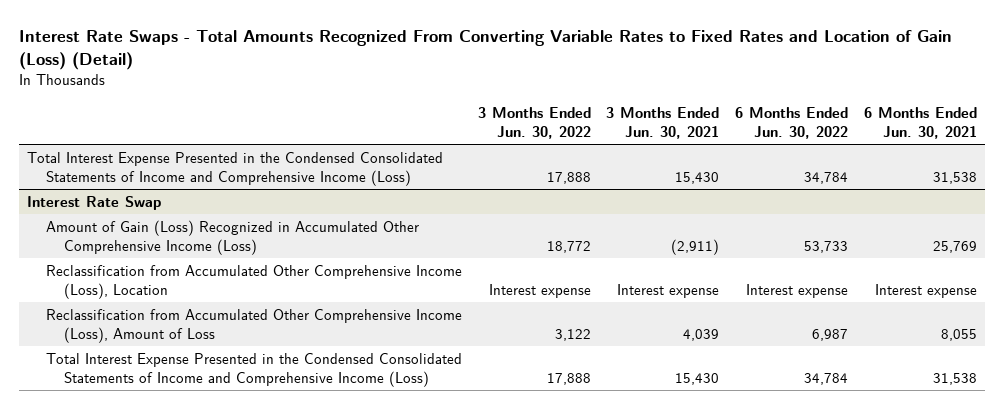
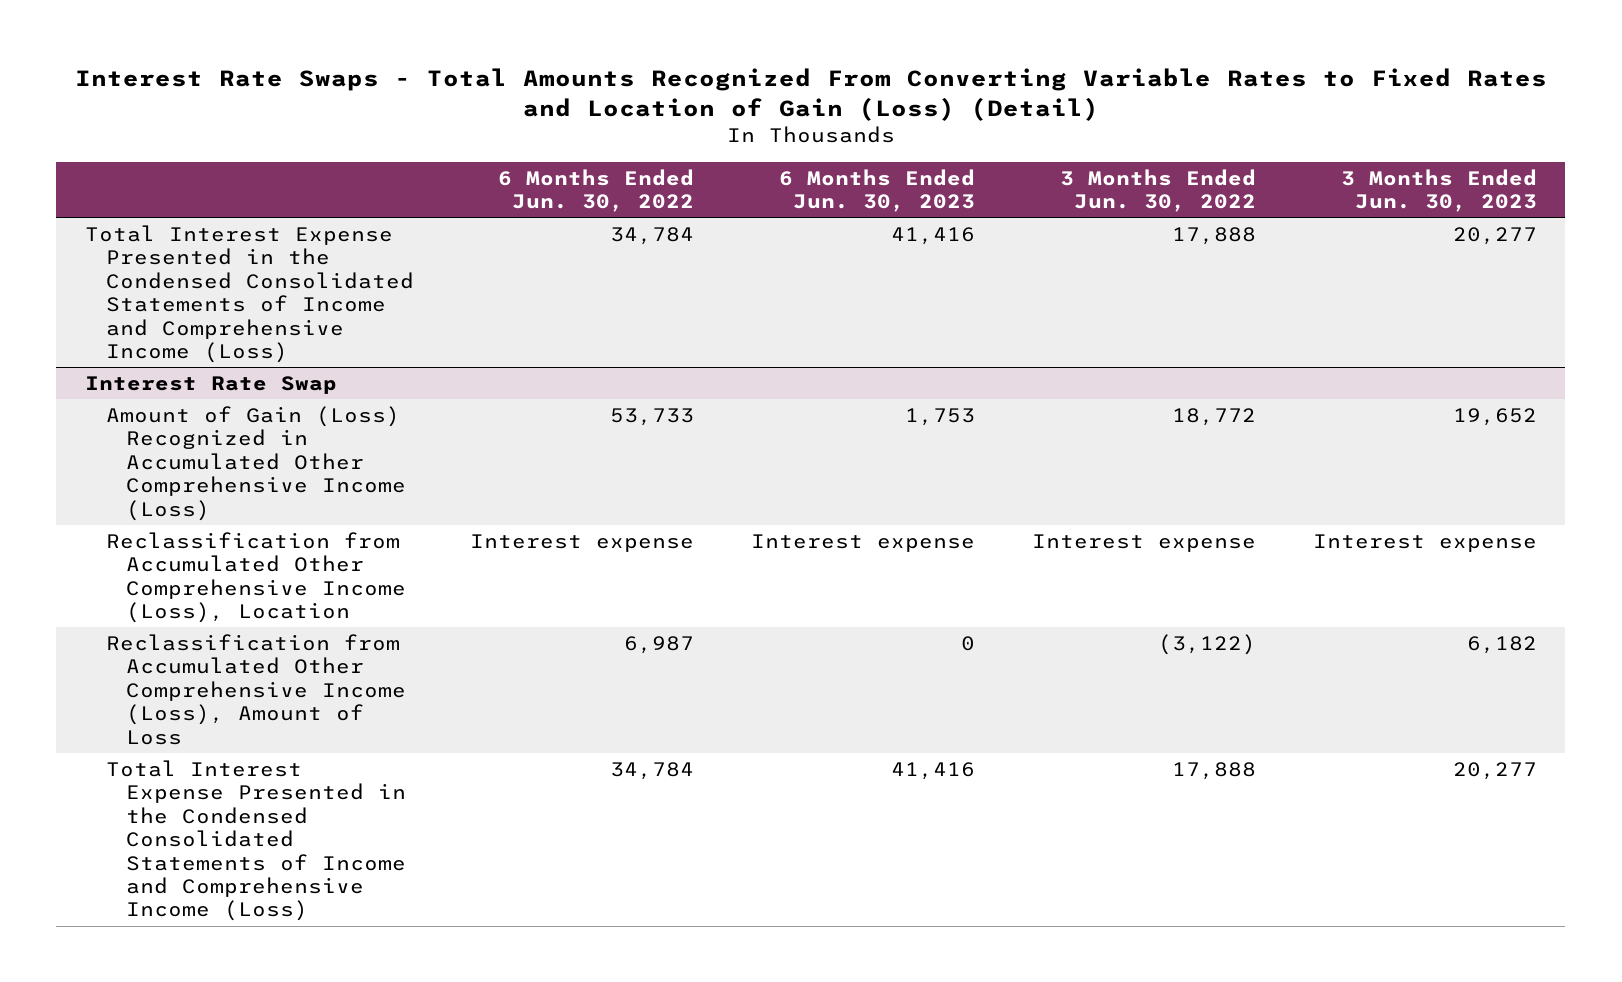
- | 3 Months Ended Jun. 30, 2022 | 3 Months Ended Jun. 30, 2021 | 6 Months Ended Jun. 30, 2022 | 6 Months Ended Jun. 30, 2021
+ | 6 Months Ended Jun. 30, 2022 | 6 Months Ended Jun. 30, 2023 | 3 Months Ended Jun. 30, 2022 | 3 Months Ended Jun. 30, 2023
@ Interest Rate Swap
- Reclassification from Accumulated Other Comprehensive Income (Loss), Amount of Loss | 3,122 | 4,039 | 6,987 | 8,055
+ Reclassification from Accumulated Other Comprehensive Income (Loss), Amount of Loss | 6,987 | 0 | (3,122) | 6,182

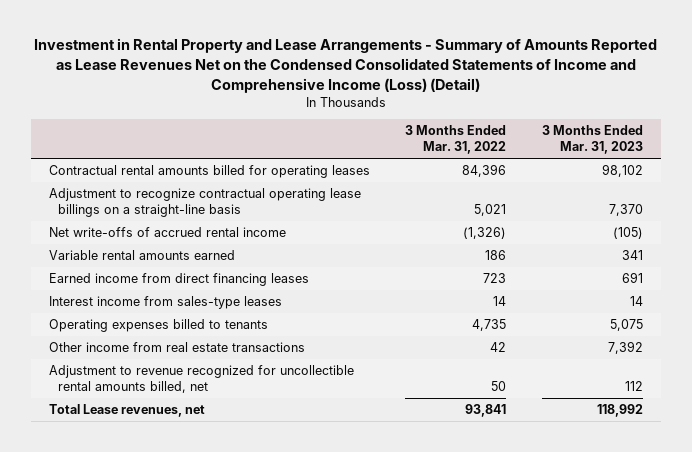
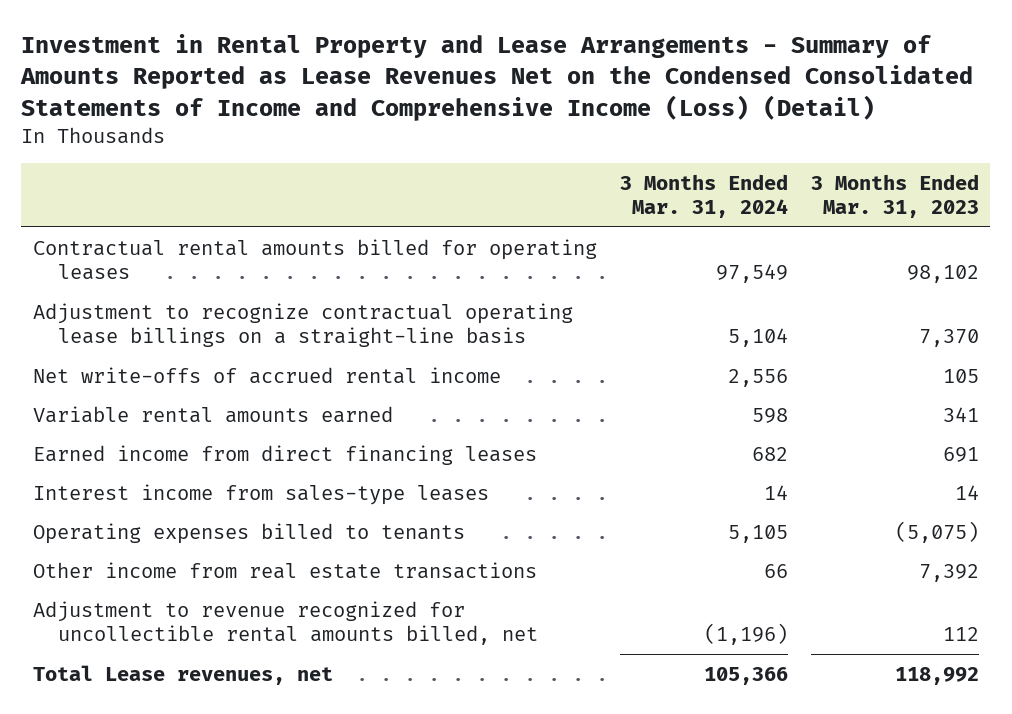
- | 3 Months Ended Mar. 31, 2022 | 3 Months Ended Mar. 31, 2023
+ | 3 Months Ended Mar. 31, 2024 | 3 Months Ended Mar. 31, 2023
- Net write-offs of accrued rental income | (1,326) | (105)
+ Net write-offs of accrued rental income | 2,556 | 105
- Operating expenses billed to tenants | 4,735 | 5,075
+ Operating expenses billed to tenants | 5,105 | (5,075)

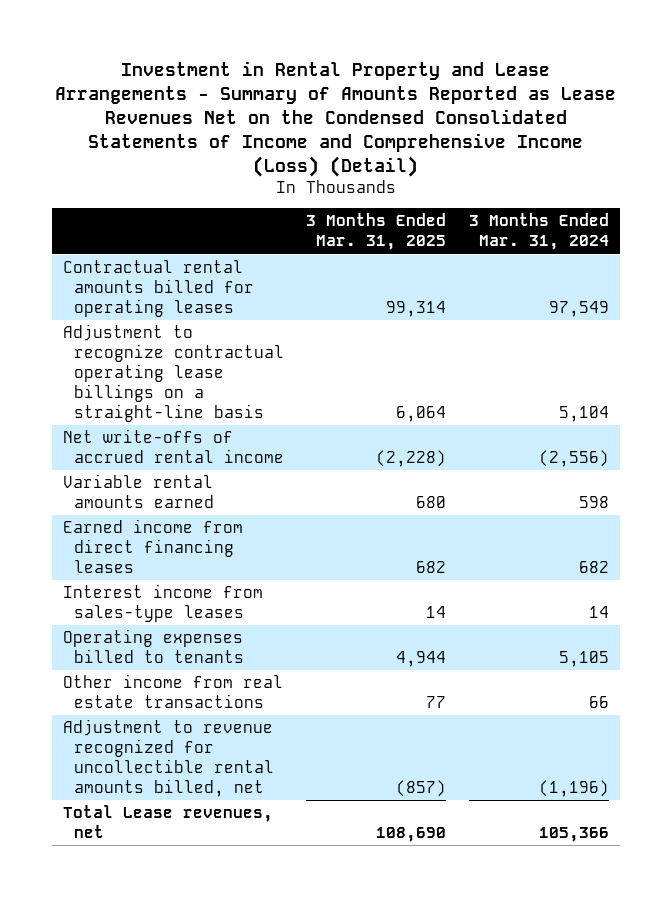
- | 3 Months Ended Mar. 31, 2024 | 3 Months Ended Mar. 31, 2023
+ | 3 Months Ended Mar. 31, 2025 | 3 Months Ended Mar. 31, 2024
- Net write-offs of accrued rental income | 2,556 | 105
+ Net write-offs of accrued rental income | (2,228) | (2,556)

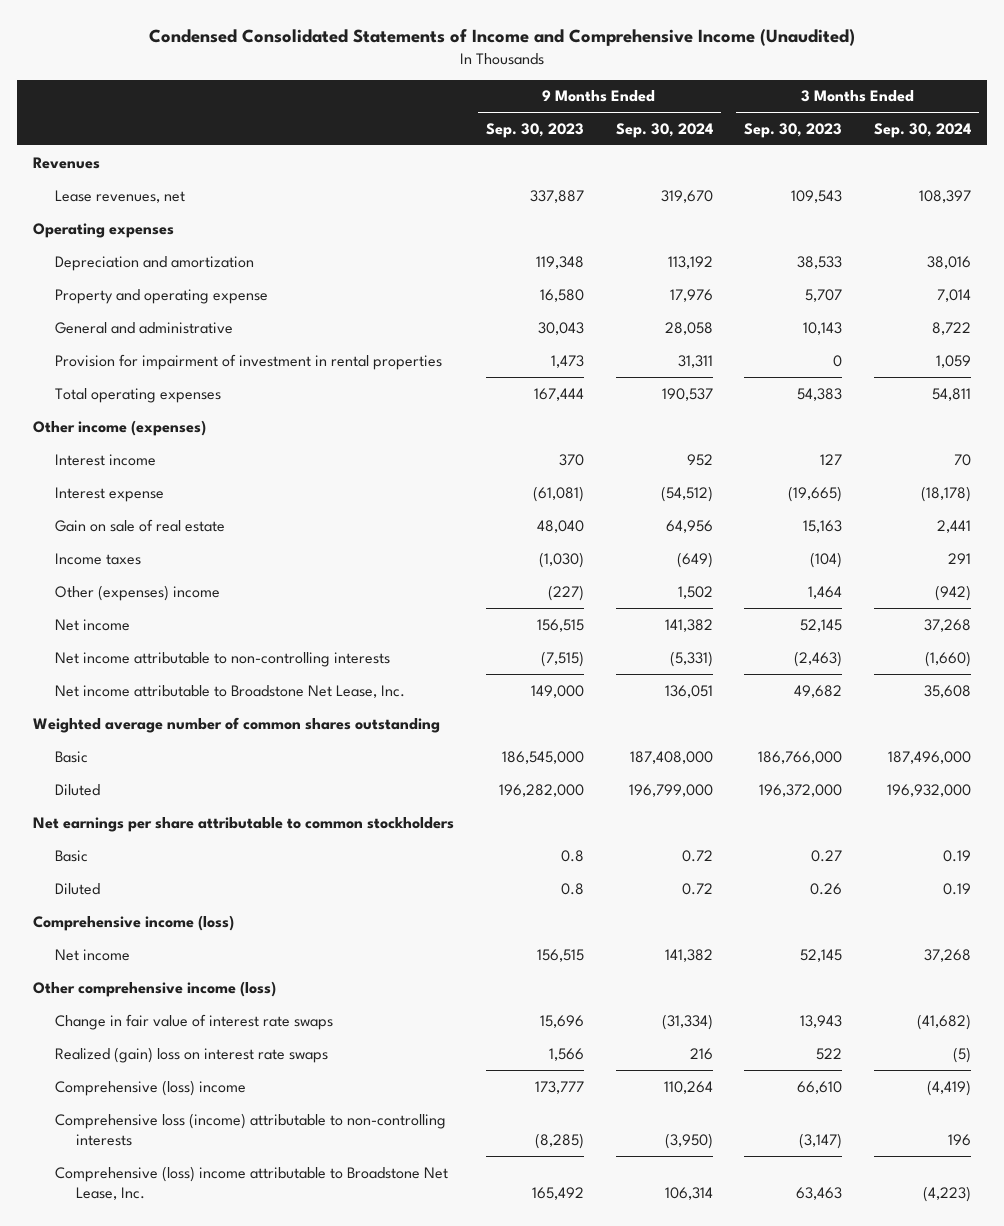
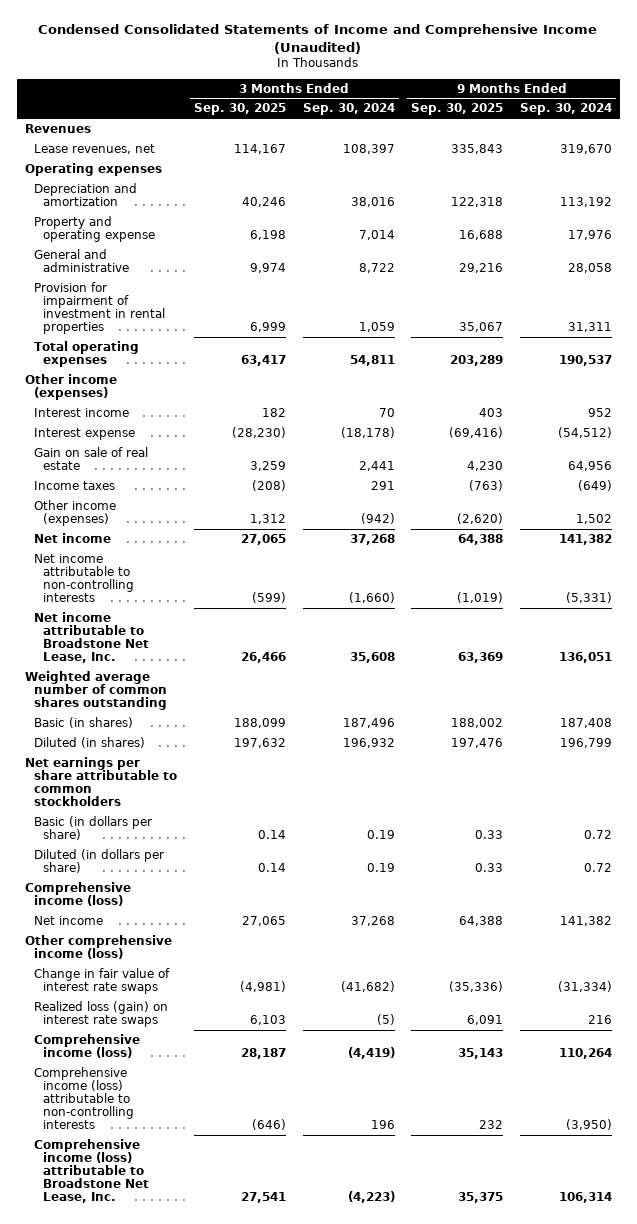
- | 9 Months Ended Sep. 30, 2023 | 9 Months Ended Sep. 30, 2024 | 3 Months Ended Sep. 30, 2023 | 3 Months Ended Sep. 30, 2024
+ | 3 Months Ended Sep. 30, 2025 | 3 Months Ended Sep. 30, 2024 | 9 Months Ended Sep. 30, 2025 | 9 Months Ended Sep. 30, 2024
- Other (expenses) income | (227) | 1,502 | 1,464 | (942)
+ Other income (expenses) | 1,312 | (942) | (2,620) | 1,502
- Basic | 186,545,000 | 187,408,000 | 186,766,000 | 187,496,000
- Diluted | 196,282,000 | 196,799,000 | 196,372,000 | 196,932,000
+ Basic (in shares) | 188,099 | 187,496 | 188,002 | 187,408
+ Diluted (in shares) | 197,632 | 196,932 | 197,476 | 196,799
- Basic | 0.8 | 0.72 | 0.27 | 0.19
- Diluted | 0.8 | 0.72 | 0.26 | 0.19
+ Basic (in dollars per share) | 0.14 | 0.19 | 0.33 | 0.72
+ Diluted (in dollars per share) | 0.14 | 0.19 | 0.33 | 0.72
- Realized (gain) loss on interest rate swaps | 1,566 | 216 | 522 | (5)
- Comprehensive (loss) income | 173,777 | 110,264 | 66,610 | (4,419)
- Comprehensive loss (income) attributable to non-controlling interests | (8,285) | (3,950) | (3,147) | 196
- Comprehensive (loss) income attributable to Broadstone Net Lease, Inc. | 165,492 | 106,314 | 63,463 | (4,223)
+ Realized loss (gain) on interest rate swaps | 6,103 | (5) | 6,091 | 216
+ Comprehensive income (loss) | 28,187 | (4,419) | 35,143 | 110,264
+ Comprehensive income (loss) attributable to non-controlling interests | (646) | 196 | 232 | (3,950)
+ Comprehensive income (loss) attributable to Broadstone Net Lease, Inc. | 27,541 | (4,223) | 35,375 | 106,314

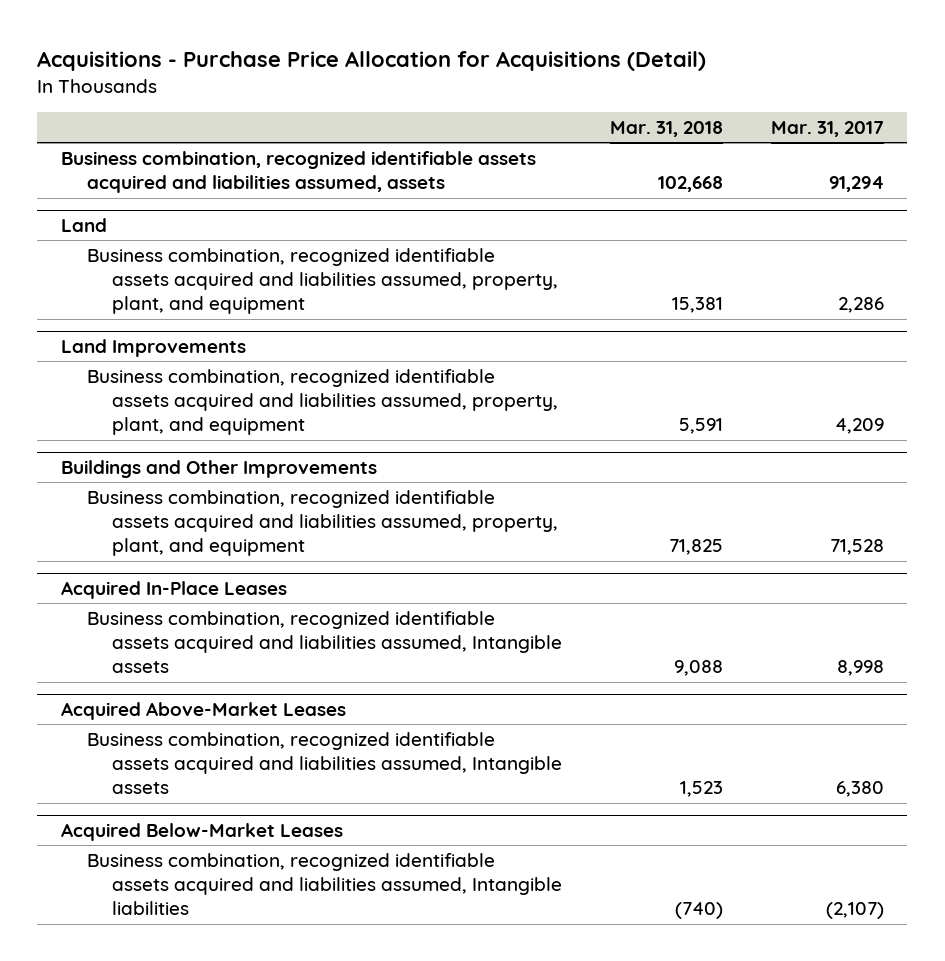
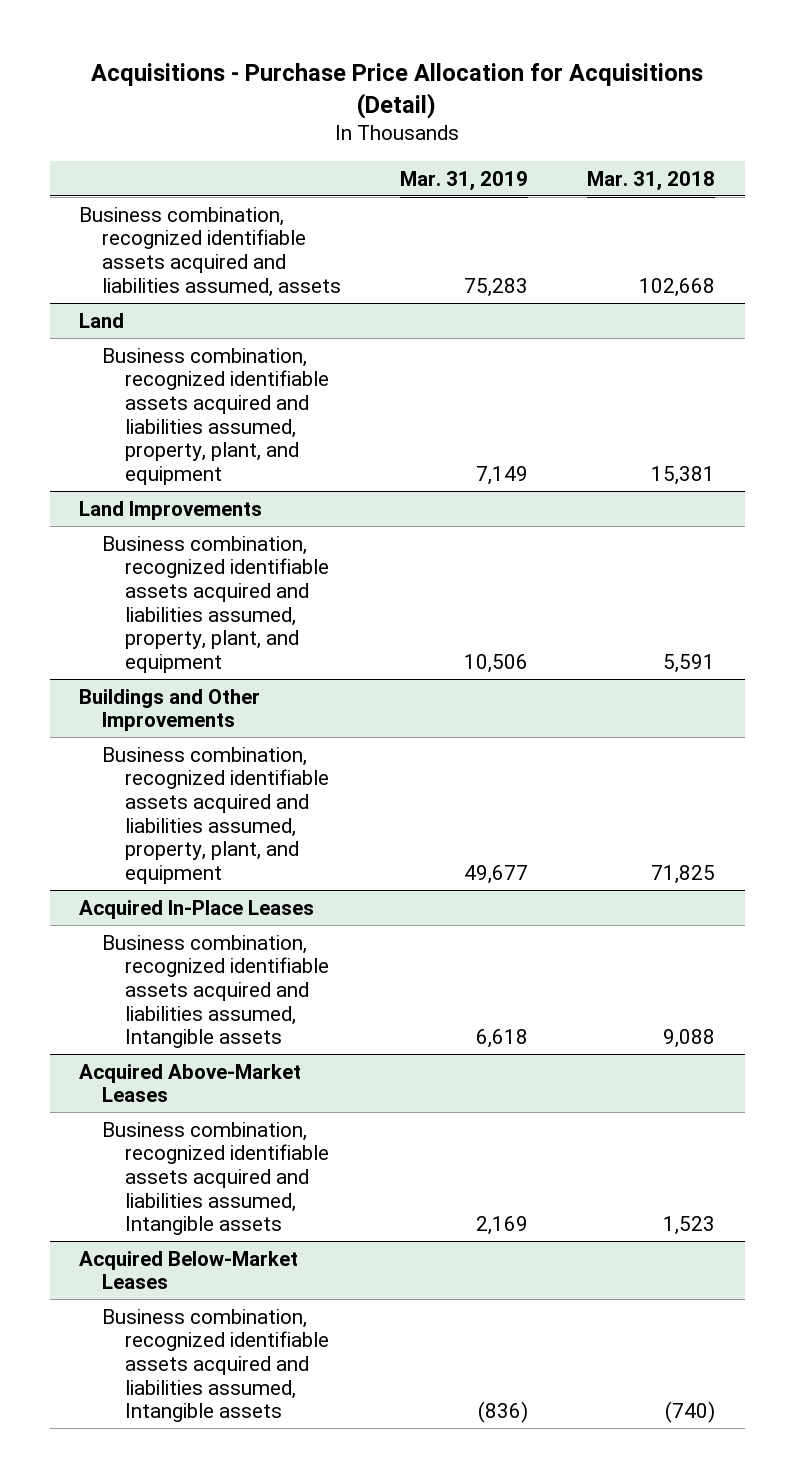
- | Mar. 31, 2018 | Mar. 31, 2017
+ | Mar. 31, 2019 | Mar. 31, 2018
@ Acquired Below-Market Leases
- Business combination, recognized identifiable assets acquired and liabilities assumed, Intangible liabilities | (740) | (2,107)
+ Business combination, recognized identifiable assets acquired and liabilities assumed, Intangible assets | (836) | (740)

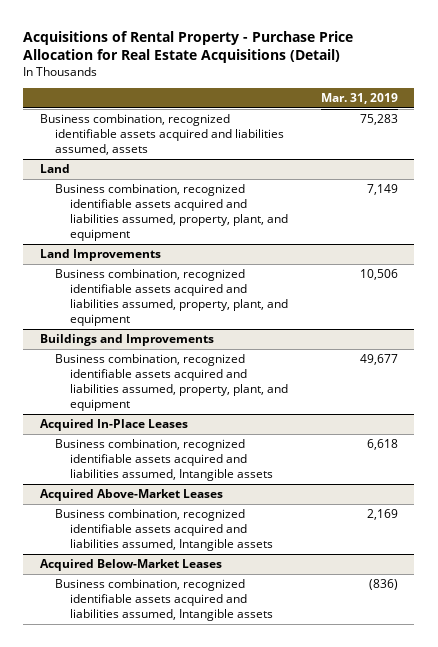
- Acquisitions - Purchase Price Allocation for Acquisitions (Detail)
+ Acquisitions of Rental Property - Purchase Price Allocation for Real Estate Acquisitions (Detail)
- | Mar. 31, 2019 | Mar. 31, 2018
+ | Mar. 31, 2019
- Buildings and Other Improvements
+ Buildings and Improvements

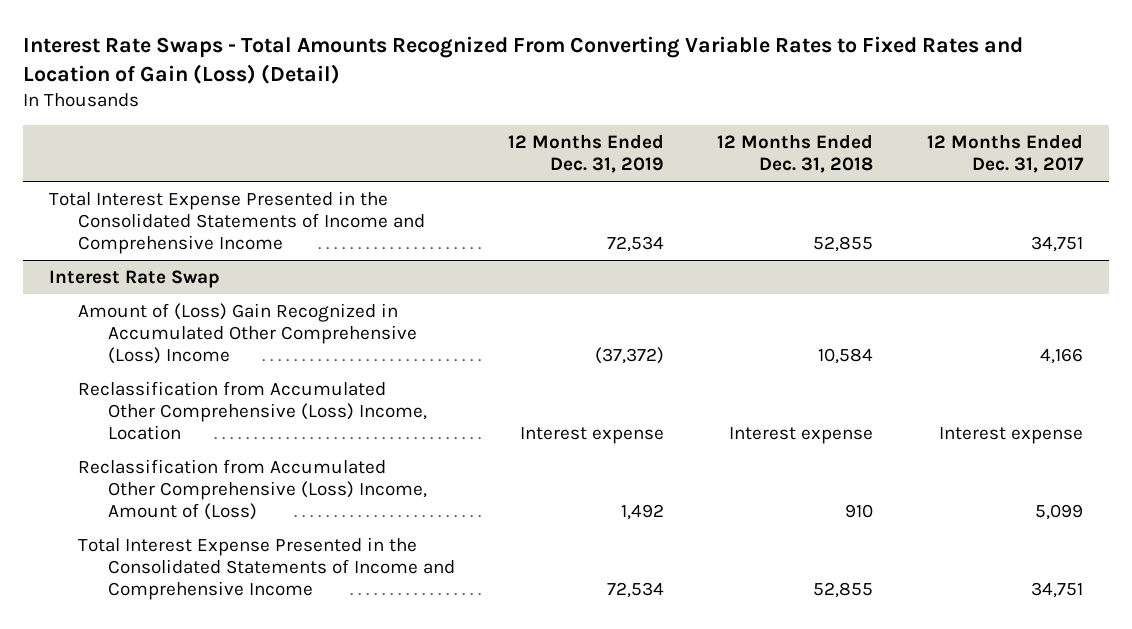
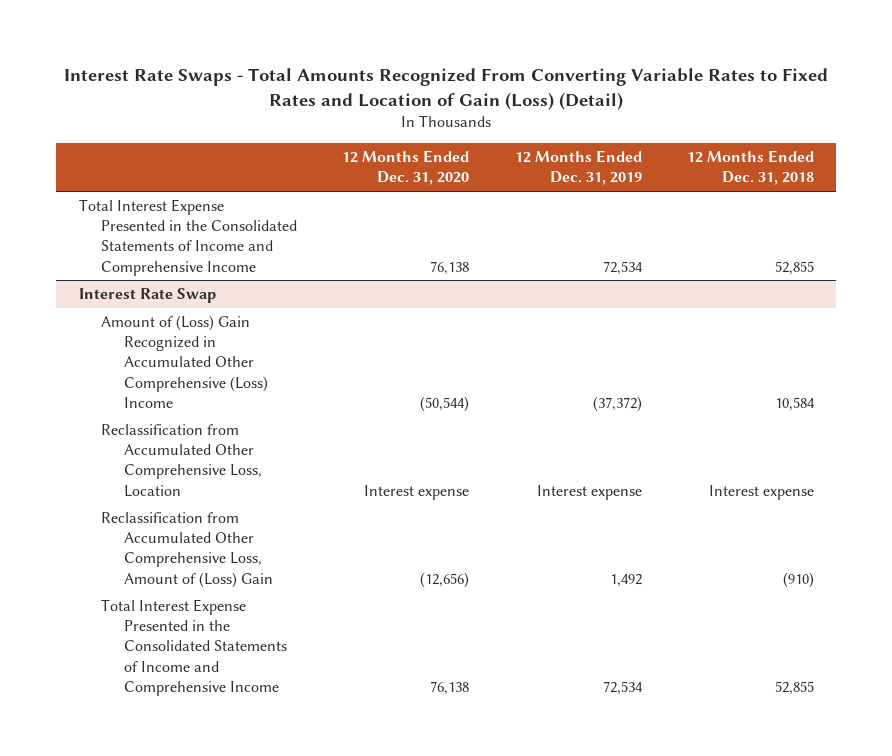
- | 12 Months Ended Dec. 31, 2019 | 12 Months Ended Dec. 31, 2018 | 12 Months Ended Dec. 31, 2017
+ | 12 Months Ended Dec. 31, 2020 | 12 Months Ended Dec. 31, 2019 | 12 Months Ended Dec. 31, 2018
@ Interest Rate Swap
- Reclassification from Accumulated Other Comprehensive (Loss) Income, Location | Interest expense | Interest expense | Interest expense
- Reclassification from Accumulated Other Comprehensive (Loss) Income, Amount of (Loss) | 1,492 | 910 | 5,099
+ Reclassification from Accumulated Other Comprehensive Loss, Location | Interest expense | Interest expense | Interest expense
+ Reclassification from Accumulated Other Comprehensive Loss, Amount of (Loss) Gain | (12,656) | 1,492 | (910)

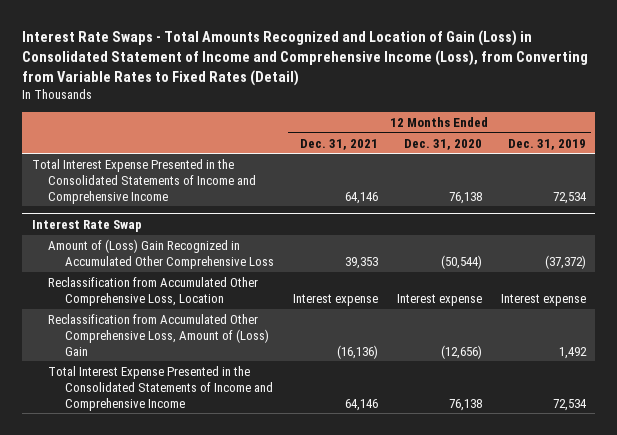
- Interest Rate Swaps - Total Amounts Recognized From Converting Variable Rates to Fixed Rates and Location of Gain (Loss) (Detail)
+ Interest Rate Swaps - Total Amounts Recognized and Location of Gain (Loss) in Consolidated Statement of Income and Comprehensive Income (Loss), from Converting from Variable Rates to Fixed Rates (Detail)
- | 12 Months Ended Dec. 31, 2020 | 12 Months Ended Dec. 31, 2019 | 12 Months Ended Dec. 31, 2018
+ | 12 Months Ended Dec. 31, 2021 | 12 Months Ended Dec. 31, 2020 | 12 Months Ended Dec. 31, 2019
@ Interest Rate Swap
- Amount of (Loss) Gain Recognized in Accumulated Other Comprehensive (Loss) Income | (50,544) | (37,372) | 10,584
+ Amount of (Loss) Gain Recognized in Accumulated Other Comprehensive Loss | 39,353 | (50,544) | (37,372)

